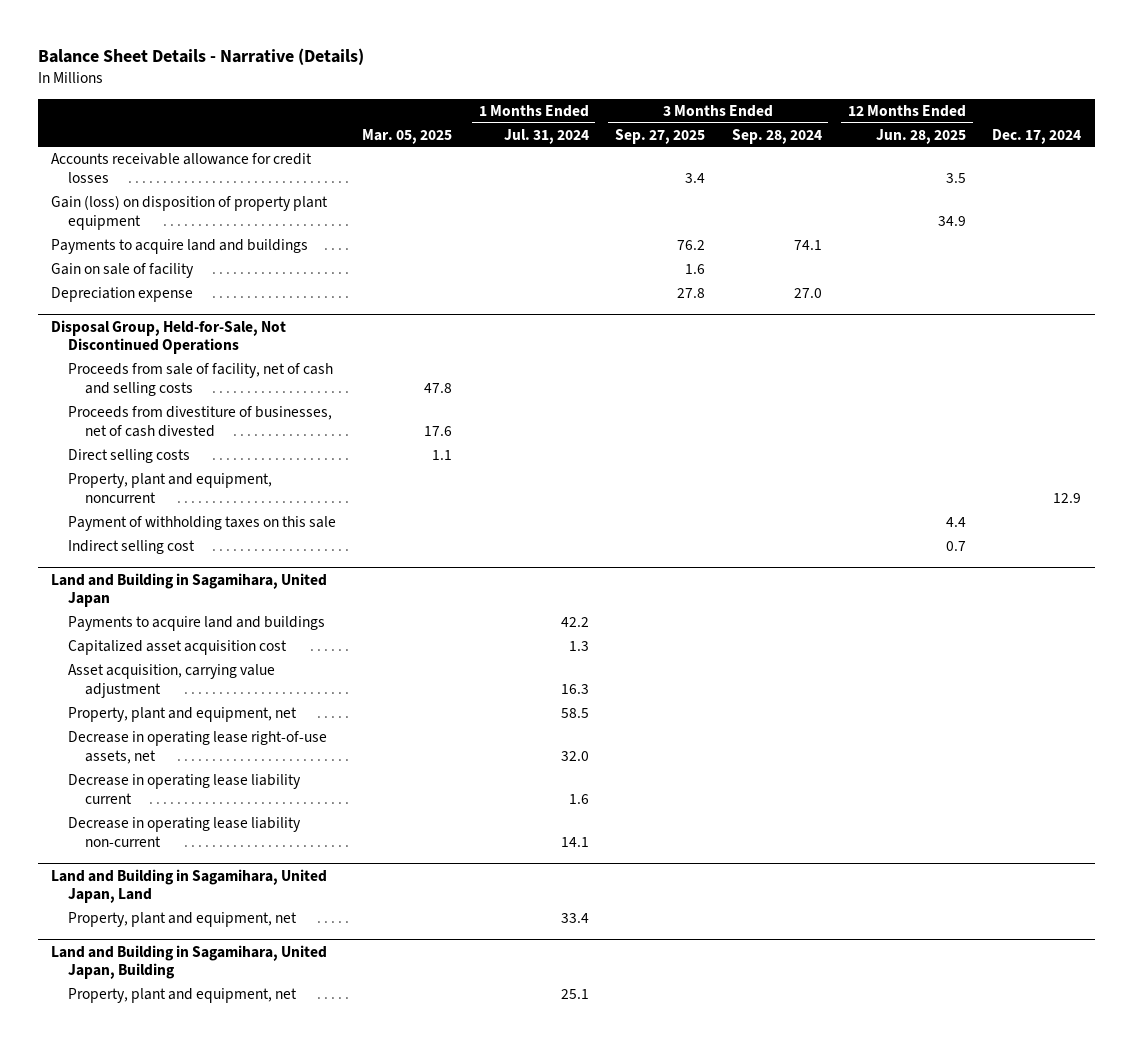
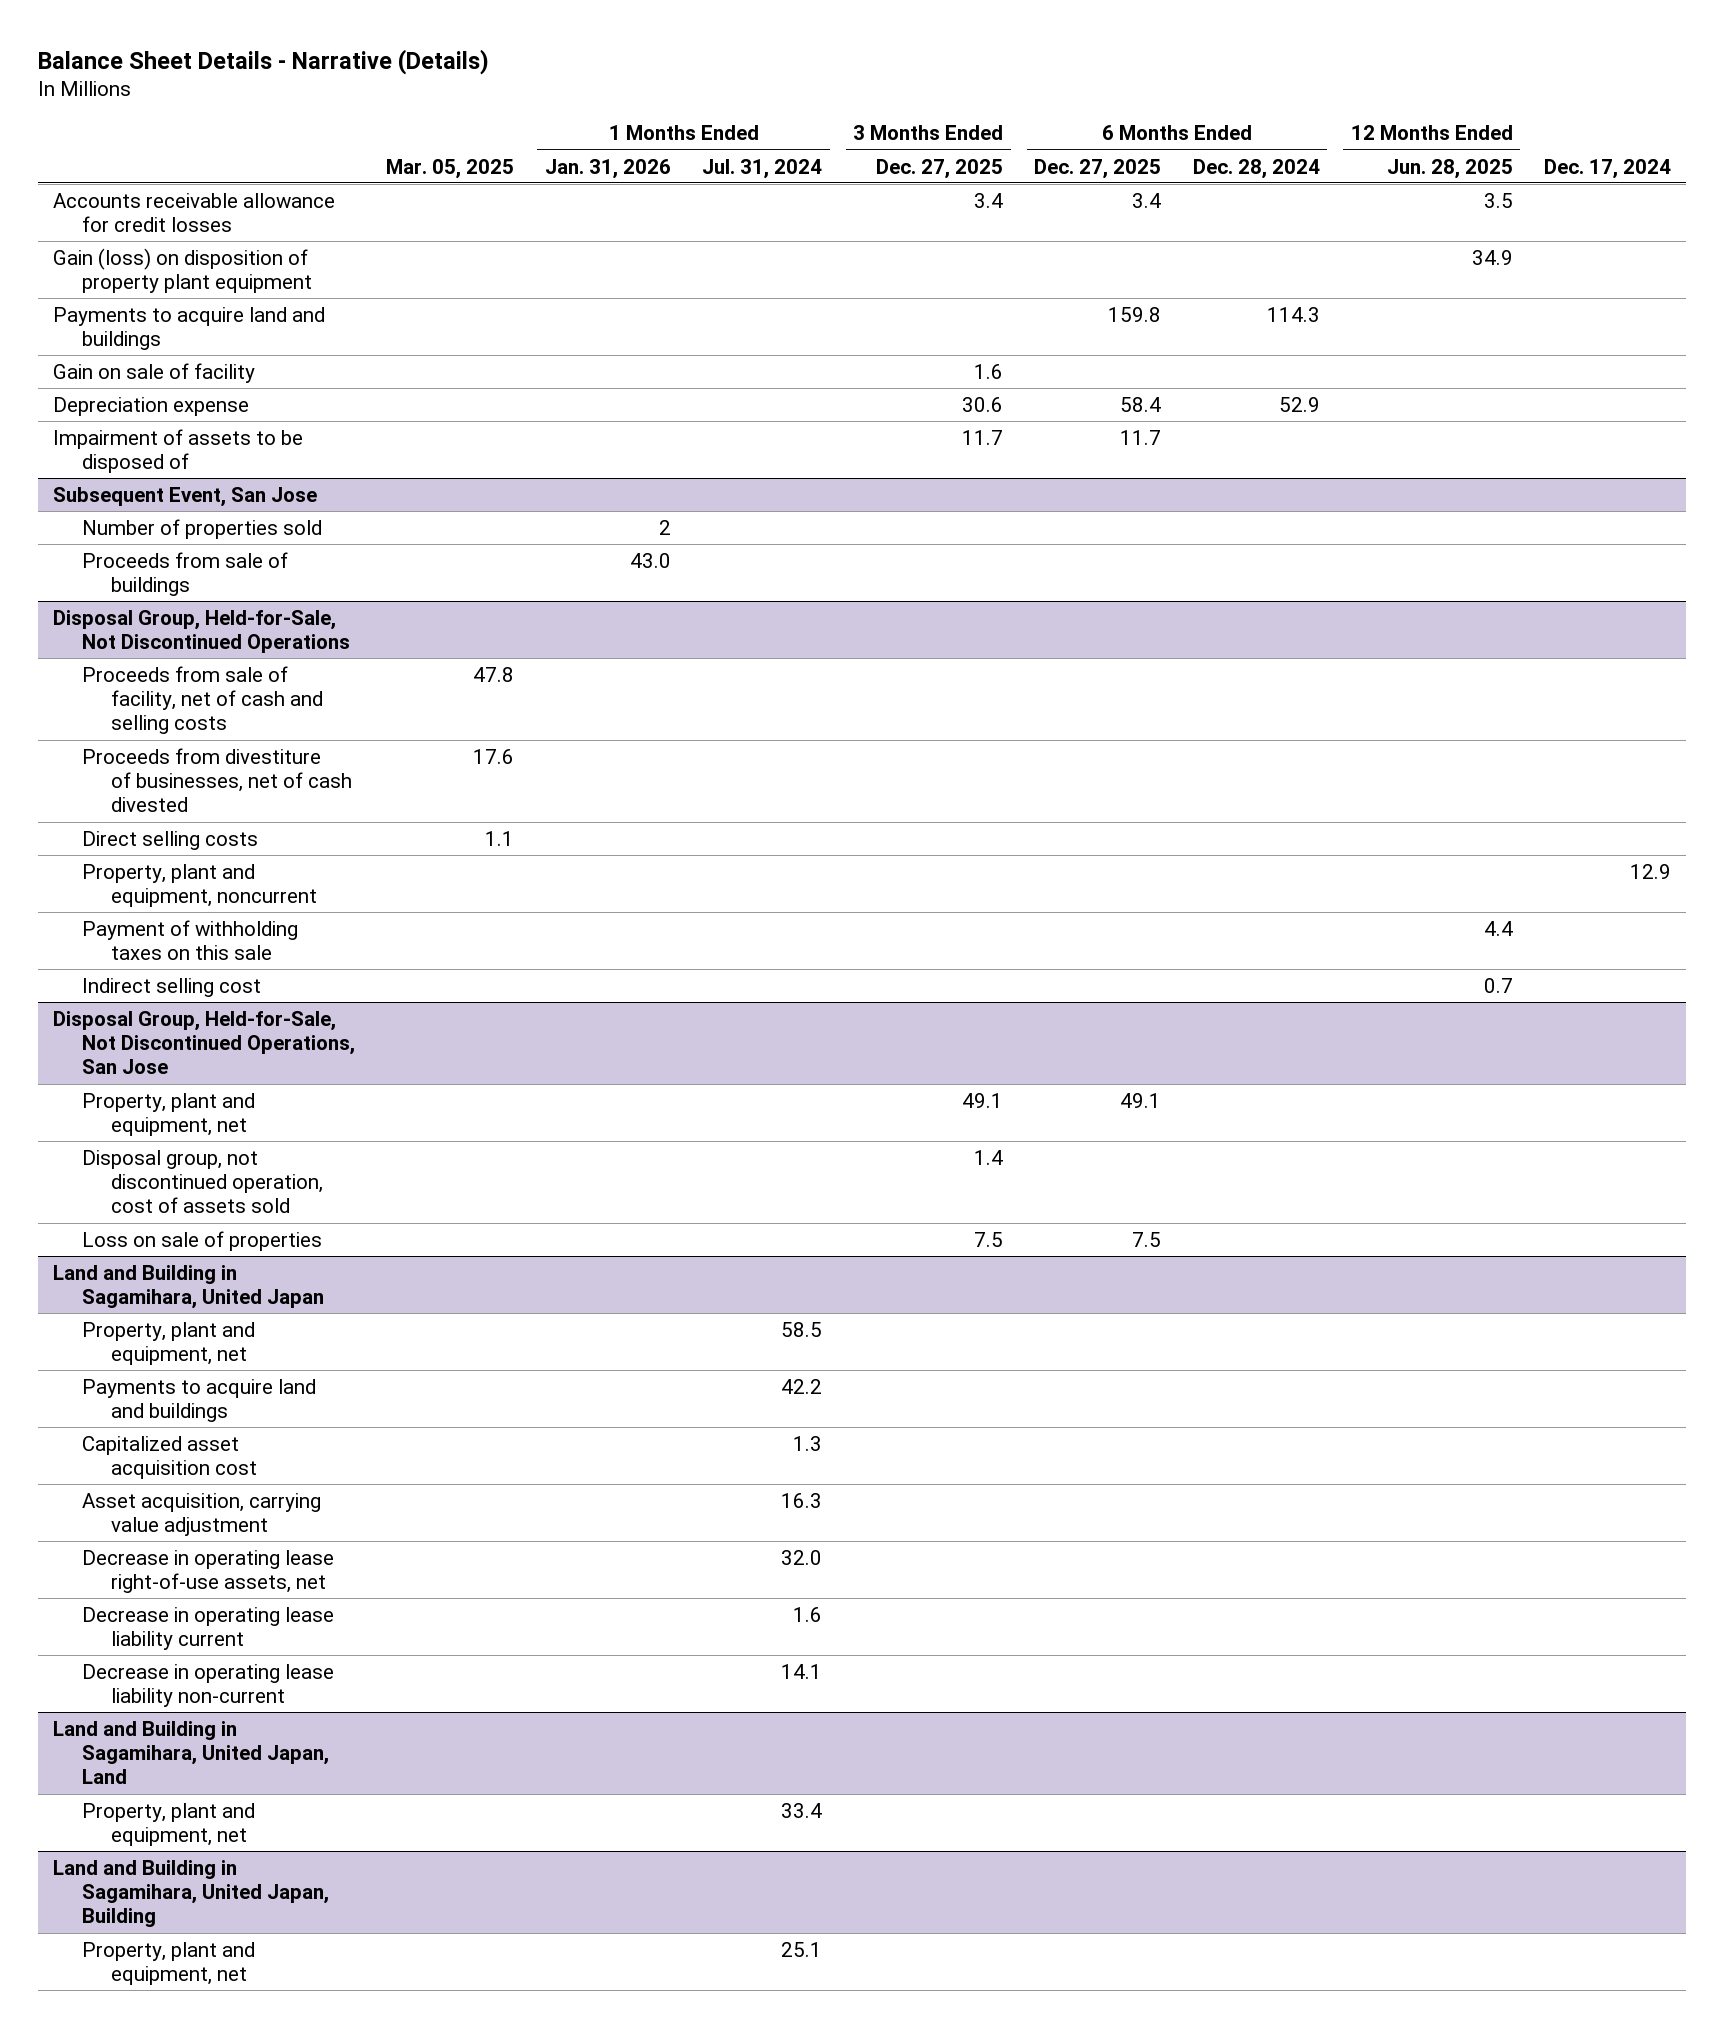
- | Mar. 05, 2025 | 1 Months Ended Jul. 31, 2024 | 3 Months Ended Sep. 27, 2025 | 3 Months Ended Sep. 28, 2024 | 12 Months Ended Jun. 28, 2025 | Dec. 17, 2024
+ | Mar. 05, 2025 | 1 Months Ended Jan. 31, 2026 | 1 Months Ended Jul. 31, 2024 | 3 Months Ended Dec. 27, 2025 | 6 Months Ended Dec. 27, 2025 | 6 Months Ended Dec. 28, 2024 | 12 Months Ended Jun. 28, 2025 | Dec. 17, 2024
+ Impairment of assets to be disposed of | | | | 11.7 | 11.7 | | |
+ Subsequent Event, San Jose
+ Number of properties sold | | 2 | | | | | |
+ Proceeds from sale of buildings | | 43.0 | | | | | |
+ Disposal Group, Held-for-Sale, Not Discontinued Operations, San Jose
+ Property, plant and equipment, net | | | | 49.1 | 49.1 | | |
+ Disposal group, not discontinued operation, cost of assets sold | | | | 1.4 | | | |
+ Loss on sale of properties | | | | 7.5 | 7.5 | | |
@ Land and Building in Sagamihara, United Japan
moved up: Property, plant and equipment, net | | | 58.5 | | | | |

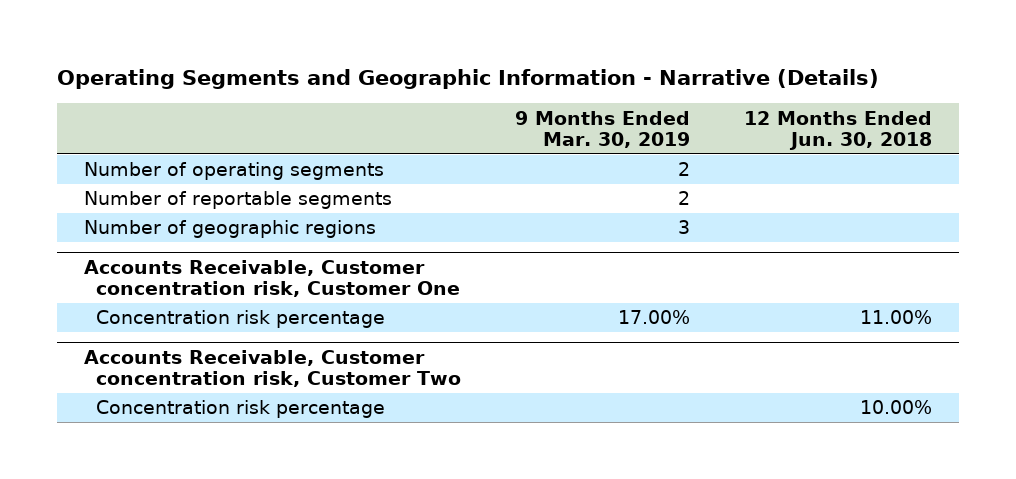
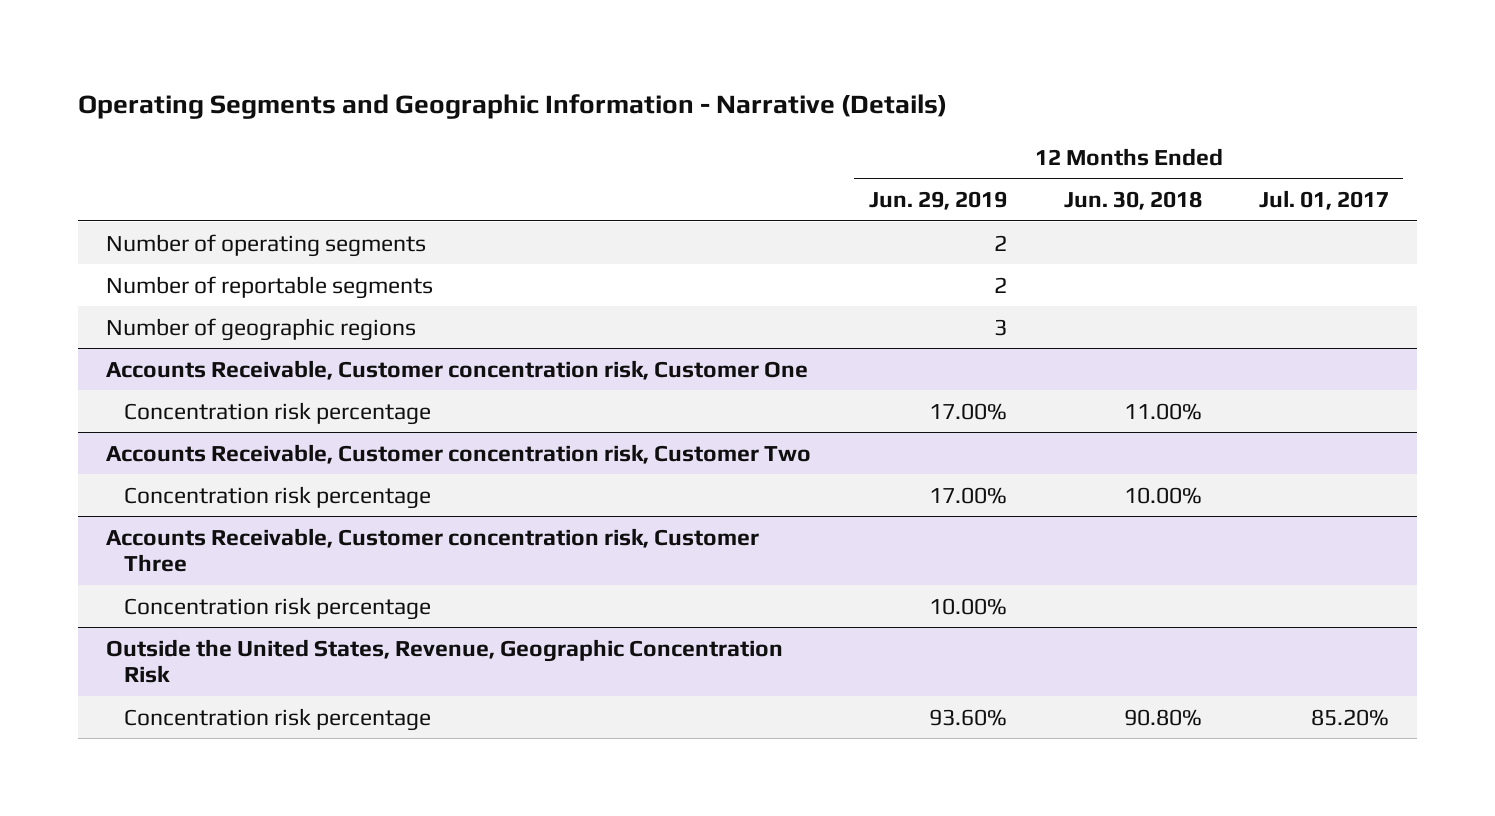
- | 9 Months Ended Mar. 30, 2019 | 12 Months Ended Jun. 30, 2018
+ | 12 Months Ended Jun. 29, 2019 | 12 Months Ended Jun. 30, 2018 | 12 Months Ended Jul. 01, 2017
+ Accounts Receivable, Customer concentration risk, Customer Three
+ Concentration risk percentage | 10.00% | |
+ Outside the United States, Revenue, Geographic Concentration Risk
+ Concentration risk percentage | 93.60% | 90.80% | 85.20%

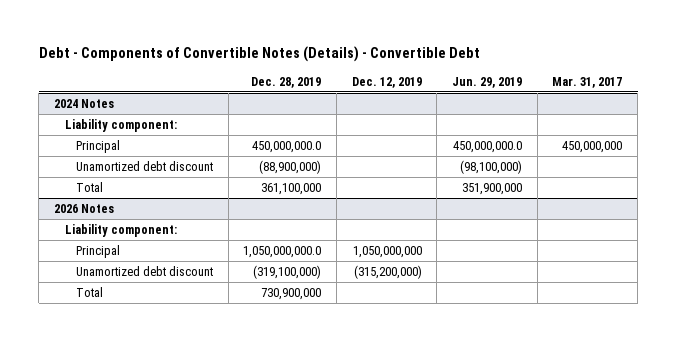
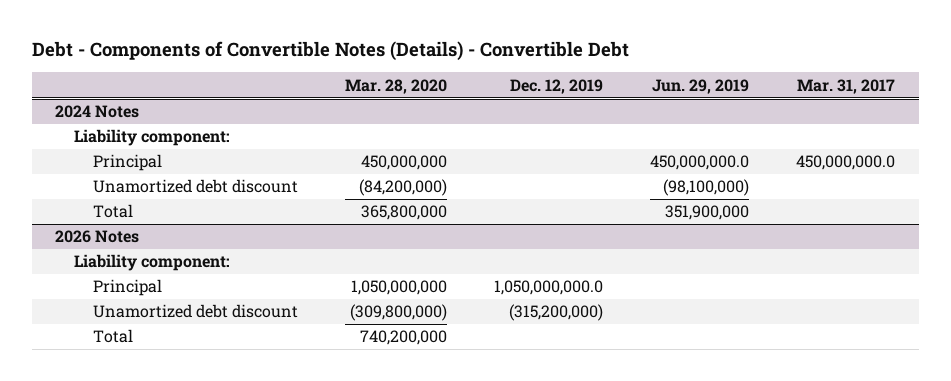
- | Dec. 28, 2019 | Dec. 12, 2019 | Jun. 29, 2019 | Mar. 31, 2017
+ | Mar. 28, 2020 | Dec. 12, 2019 | Jun. 29, 2019 | Mar. 31, 2017
@ 2024 Notes
- Principal | 450,000,000.0 | | 450,000,000.0 | 450,000,000
+ Principal | 450,000,000 | | 450,000,000.0 | 450,000,000.0
@ 2026 Notes
- Principal | 1,050,000,000.0 | 1,050,000,000 | |
+ Principal | 1,050,000,000 | 1,050,000,000.0 | |

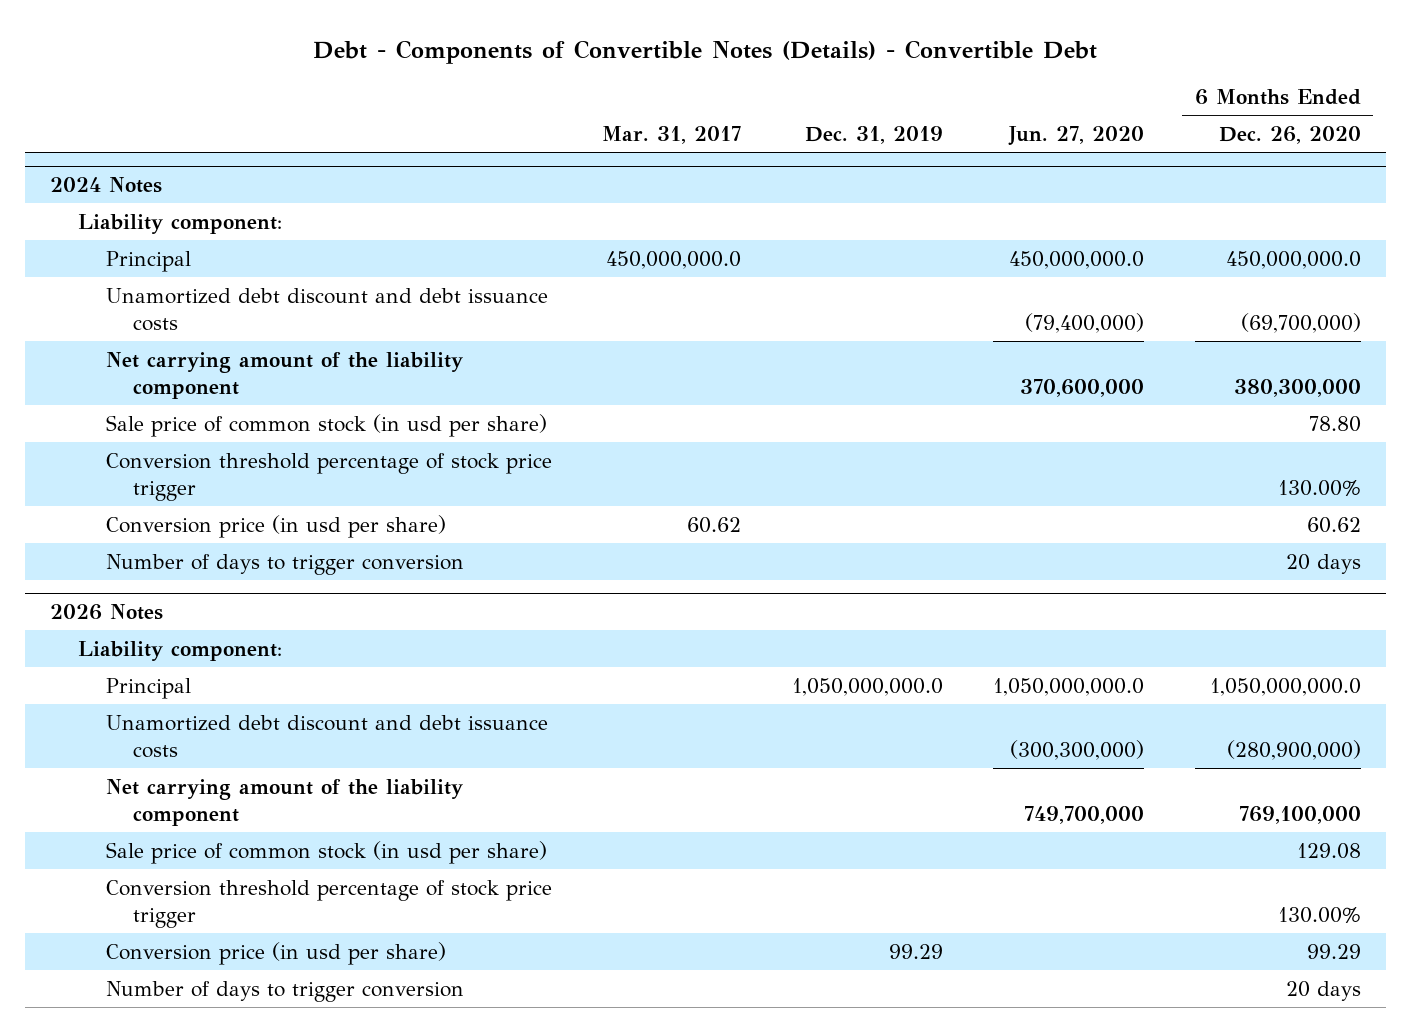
- | Mar. 28, 2020 | Dec. 12, 2019 | Jun. 29, 2019 | Mar. 31, 2017
+ | Mar. 31, 2017 | Dec. 31, 2019 | Jun. 27, 2020 | 6 Months Ended Dec. 26, 2020
@ 2024 Notes
- Unamortized debt discount | (84,200,000) | | (98,100,000) |
- Total | 365,800,000 | | 351,900,000 |
+ Unamortized debt discount and debt issuance costs | | | (79,400,000) | (69,700,000)
+ Net carrying amount of the liability component | | | 370,600,000 | 380,300,000
+ Sale price of common stock (in usd per share) | | | | 78.80
+ Conversion threshold percentage of stock price trigger | | | | 130.00%
+ Conversion price (in usd per share) | 60.62 | | | 60.62
+ Number of days to trigger conversion | | | | 20 days
@ 2026 Notes
- Unamortized debt discount | (309,800,000) | (315,200,000) | |
- Total | 740,200,000 | | |
+ Unamortized debt discount and debt issuance costs | | | (300,300,000) | (280,900,000)
+ Net carrying amount of the liability component | | | 749,700,000 | 769,100,000
+ Sale price of common stock (in usd per share) | | | | 129.08
+ Conversion threshold percentage of stock price trigger | | | | 130.00%
+ Conversion price (in usd per share) | | 99.29 | | 99.29
+ Number of days to trigger conversion | | | | 20 days

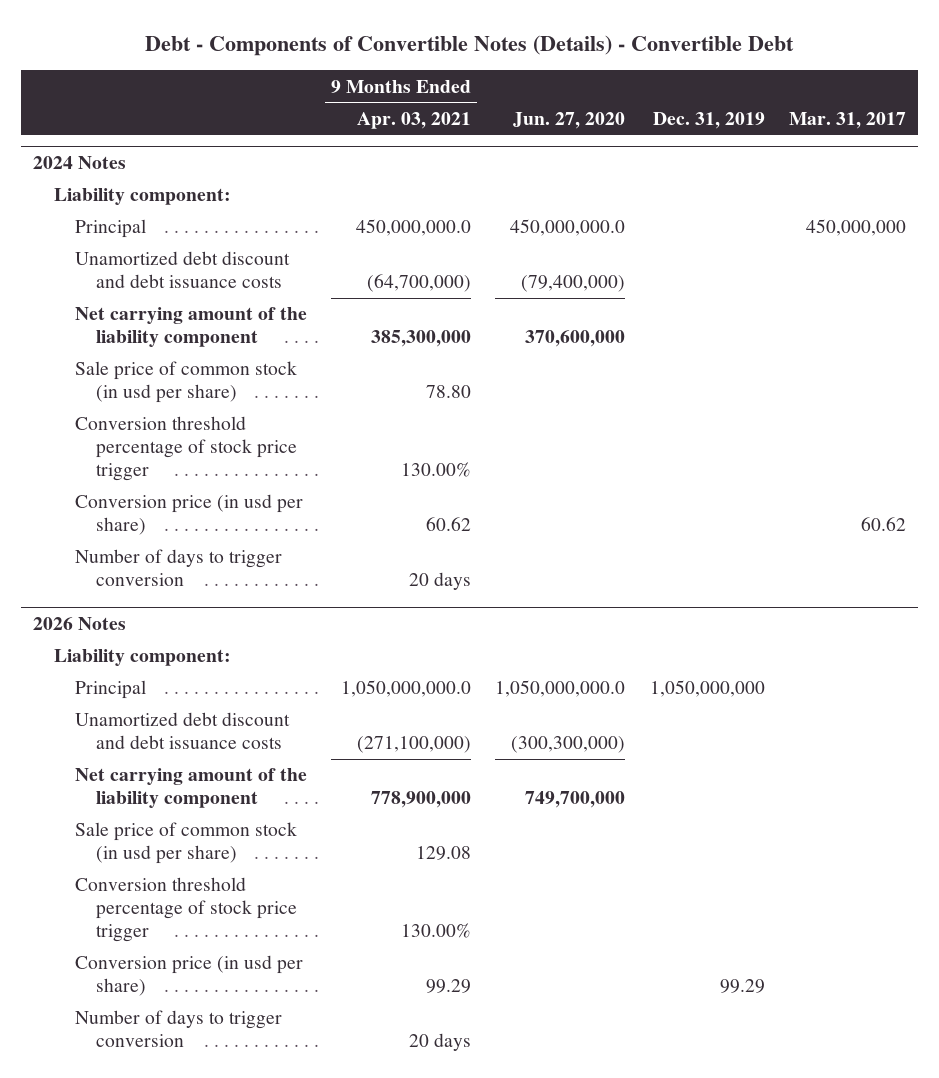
- | Mar. 31, 2017 | Dec. 31, 2019 | Jun. 27, 2020 | 6 Months Ended Dec. 26, 2020
+ | 9 Months Ended Apr. 03, 2021 | Jun. 27, 2020 | Dec. 31, 2019 | Mar. 31, 2017
@ 2024 Notes
- Principal | 450,000,000.0 | | 450,000,000.0 | 450,000,000.0
+ Principal | 450,000,000.0 | 450,000,000.0 | | 450,000,000
@ 2026 Notes
- Principal | | 1,050,000,000.0 | 1,050,000,000.0 | 1,050,000,000.0
+ Principal | 1,050,000,000.0 | 1,050,000,000.0 | 1,050,000,000 |

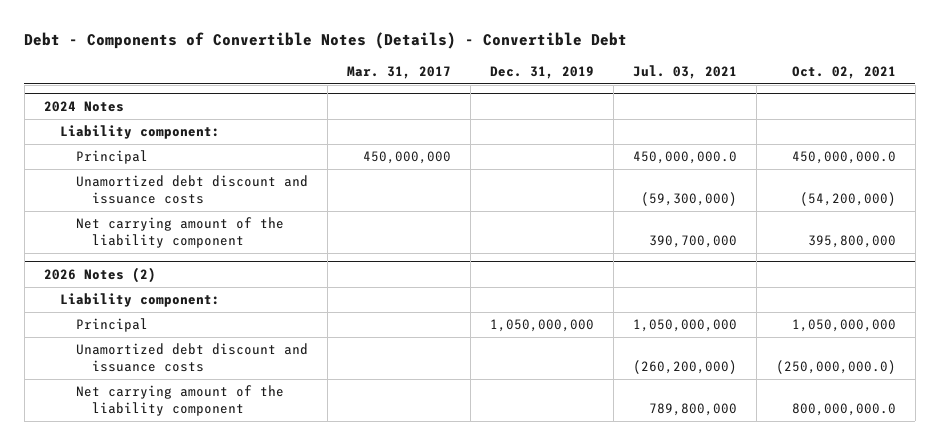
- | 9 Months Ended Apr. 03, 2021 | Jun. 27, 2020 | Dec. 31, 2019 | Mar. 31, 2017
+ | Mar. 31, 2017 | Dec. 31, 2019 | Jul. 03, 2021 | Oct. 02, 2021
@ 2024 Notes
- Unamortized debt discount and debt issuance costs | (64,700,000) | (79,400,000) | |
+ Unamortized debt discount and issuance costs | | | (59,300,000) | (54,200,000)
- Sale price of common stock (in usd per share) | 78.80 | | |
- Conversion threshold percentage of stock price trigger | 130.00% | | |
- Conversion price (in usd per share) | 60.62 | | | 60.62
- Number of days to trigger conversion | 20 days | | |
- 2026 Notes
+ 2026 Notes (2)
- Unamortized debt discount and debt issuance costs | (271,100,000) | (300,300,000) | |
+ Unamortized debt discount and issuance costs | | | (260,200,000) | (250,000,000.0)
- Sale price of common stock (in usd per share) | 129.08 | | |
- Conversion threshold percentage of stock price trigger | 130.00% | | |
- Conversion price (in usd per share) | 99.29 | | 99.29 |
- Number of days to trigger conversion | 20 days | | |

